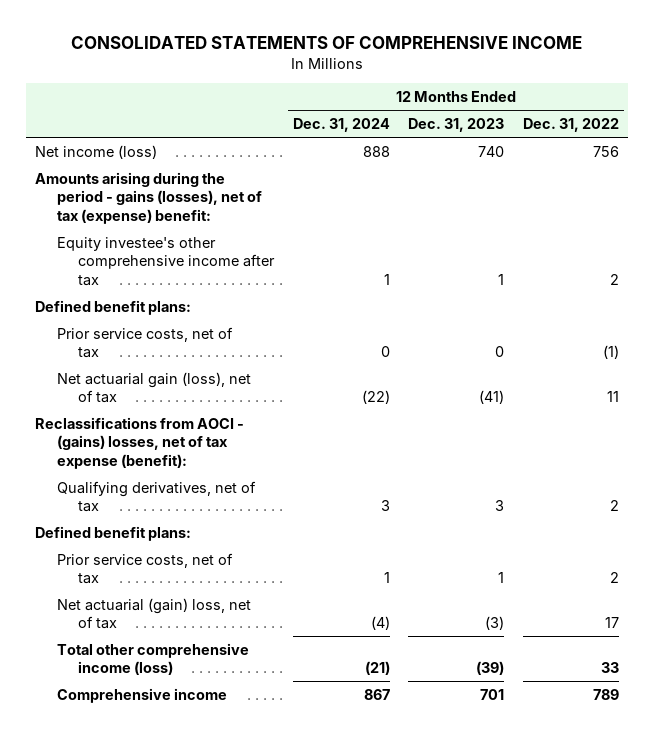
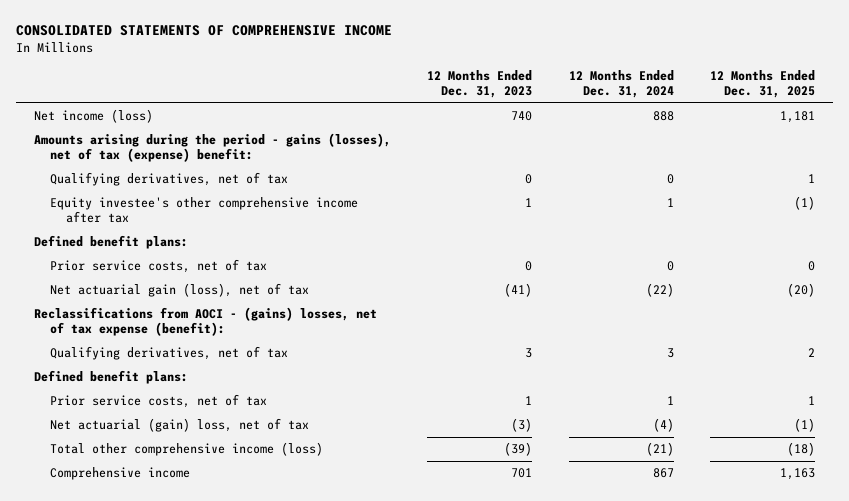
- | 12 Months Ended Dec. 31, 2024 | 12 Months Ended Dec. 31, 2023 | 12 Months Ended Dec. 31, 2022
+ | 12 Months Ended Dec. 31, 2023 | 12 Months Ended Dec. 31, 2024 | 12 Months Ended Dec. 31, 2025
+ Qualifying derivatives, net of tax | 0 | 0 | 1

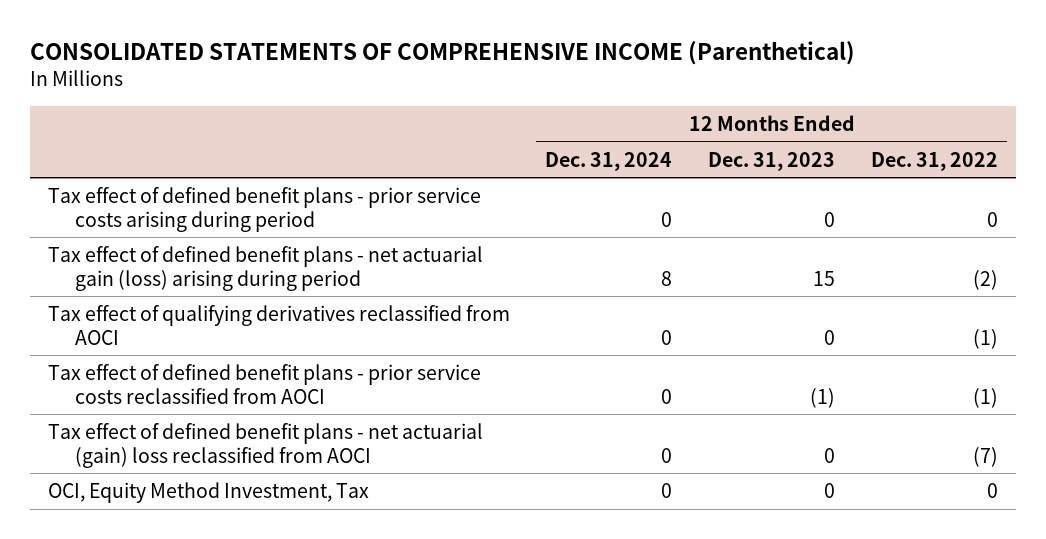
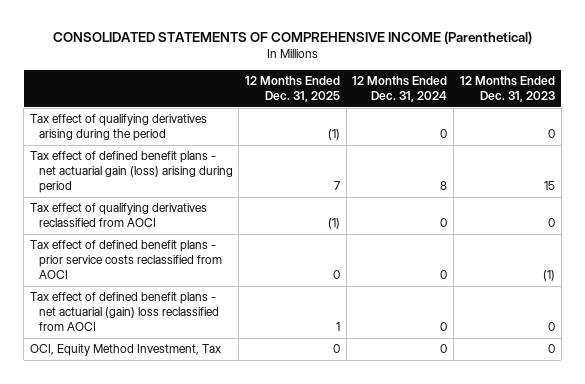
- | 12 Months Ended Dec. 31, 2024 | 12 Months Ended Dec. 31, 2023 | 12 Months Ended Dec. 31, 2022
+ | 12 Months Ended Dec. 31, 2025 | 12 Months Ended Dec. 31, 2024 | 12 Months Ended Dec. 31, 2023
- Tax effect of defined benefit plans - prior service costs arising during period | 0 | 0 | 0
+ Tax effect of qualifying derivatives arising during the period | (1) | 0 | 0

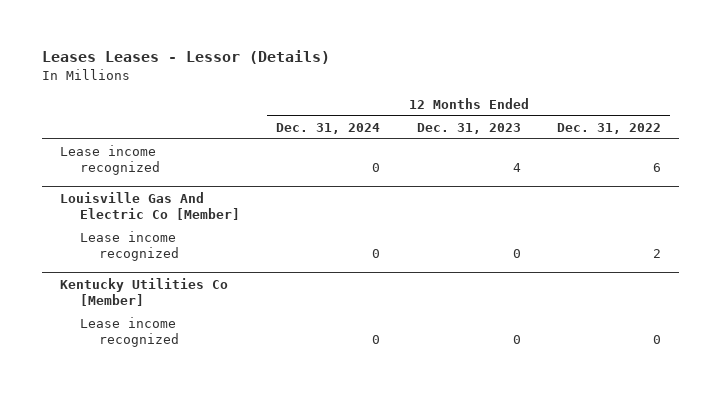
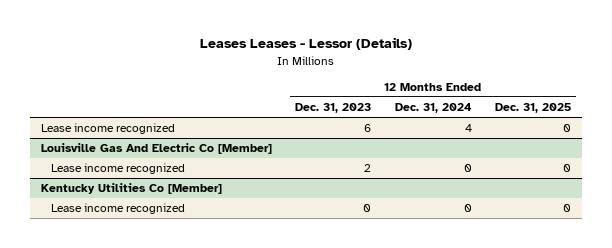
- | 12 Months Ended Dec. 31, 2024 | 12 Months Ended Dec. 31, 2023 | 12 Months Ended Dec. 31, 2022
+ | 12 Months Ended Dec. 31, 2023 | 12 Months Ended Dec. 31, 2024 | 12 Months Ended Dec. 31, 2025
- Lease income recognized | 0 | 4 | 6
+ Lease income recognized | 6 | 4 | 0
@ Louisville Gas And Electric Co [Member]
- Lease income recognized | 0 | 0 | 2
+ Lease income recognized | 2 | 0 | 0

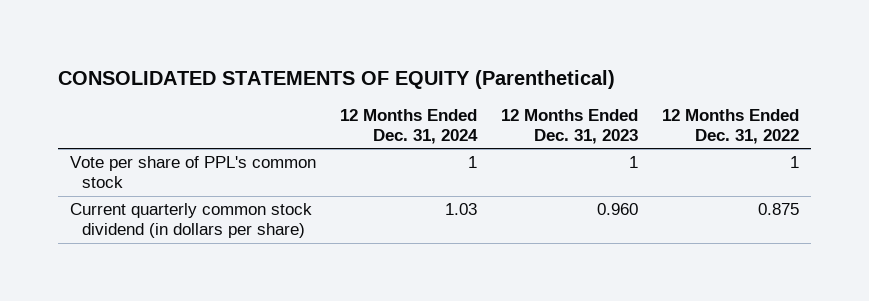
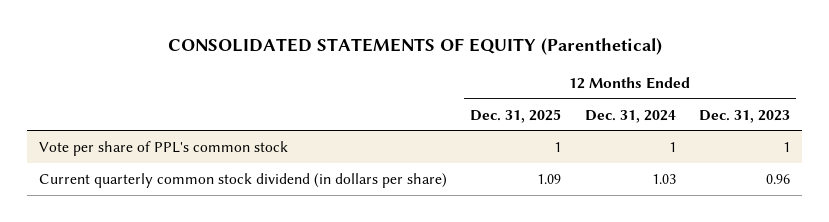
- | 12 Months Ended Dec. 31, 2024 | 12 Months Ended Dec. 31, 2023 | 12 Months Ended Dec. 31, 2022
+ | 12 Months Ended Dec. 31, 2025 | 12 Months Ended Dec. 31, 2024 | 12 Months Ended Dec. 31, 2023
- Current quarterly common stock dividend (in dollars per share) | 1.03 | 0.960 | 0.875
+ Current quarterly common stock dividend (in dollars per share) | 1.09 | 1.03 | 0.96

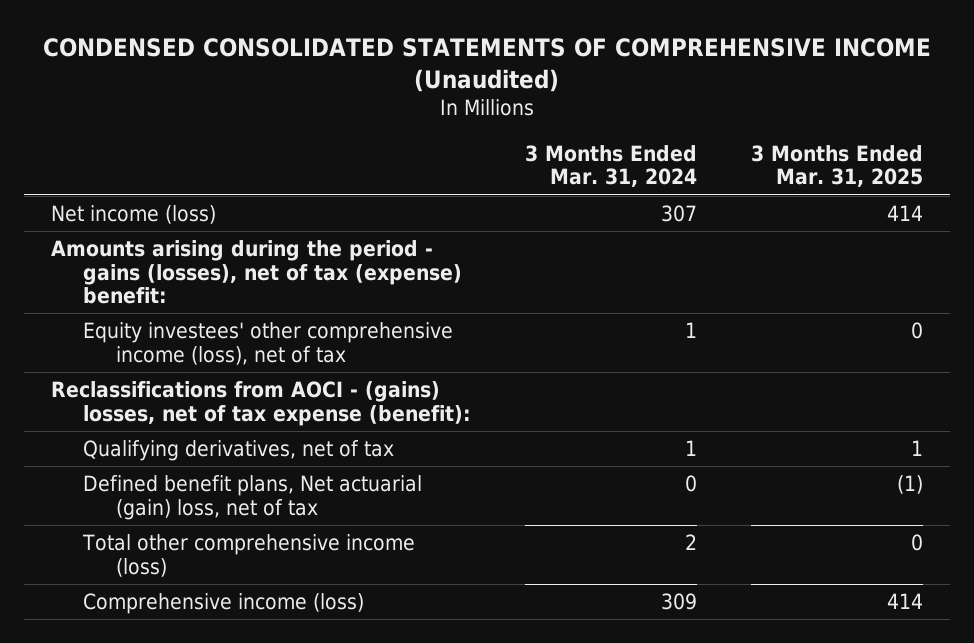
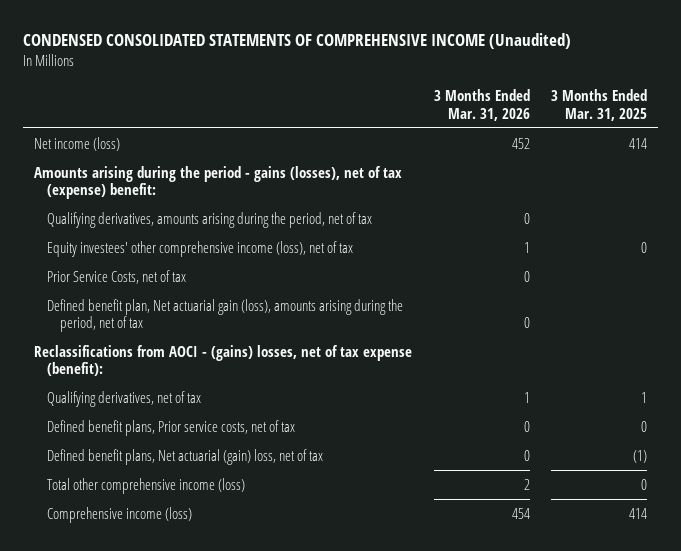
- | 3 Months Ended Mar. 31, 2024 | 3 Months Ended Mar. 31, 2025
+ | 3 Months Ended Mar. 31, 2026 | 3 Months Ended Mar. 31, 2025
+ Qualifying derivatives, amounts arising during the period, net of tax | 0 |
+ Prior Service Costs, net of tax | 0 |
+ Defined benefit plan, Net actuarial gain (loss), amounts arising during the period, net of tax | 0 |
+ Defined benefit plans, Prior service costs, net of tax | 0 | 0

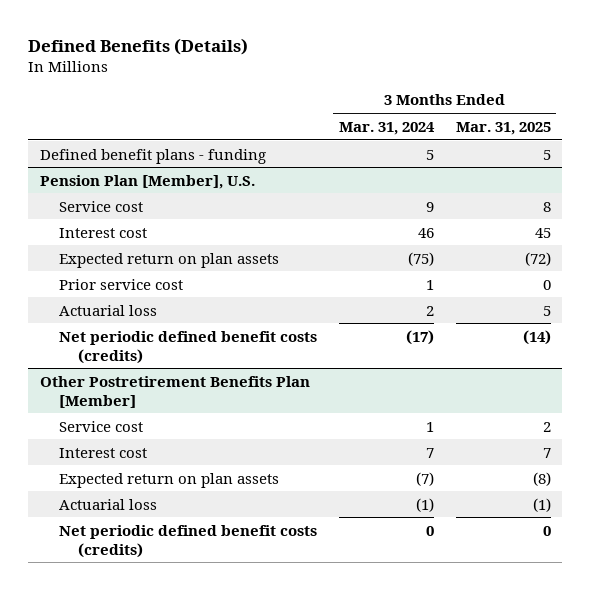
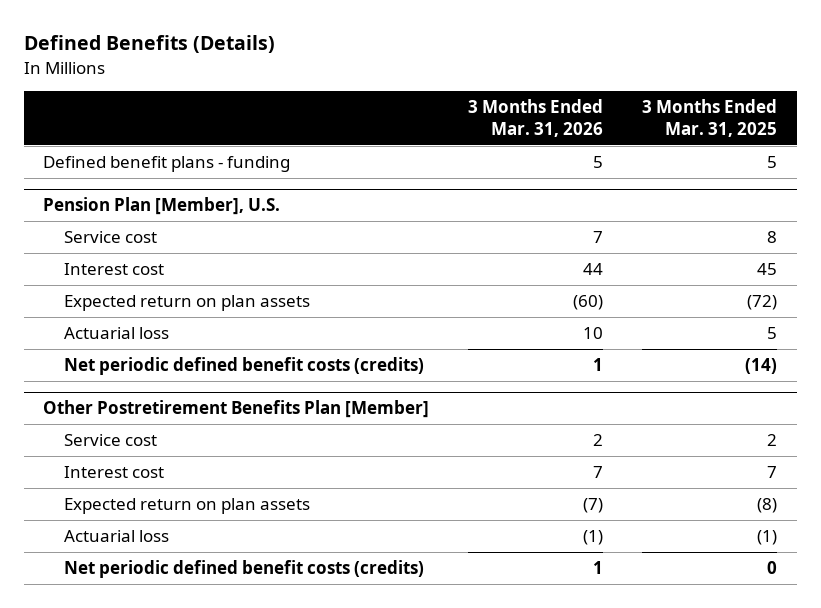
- | 3 Months Ended Mar. 31, 2024 | 3 Months Ended Mar. 31, 2025
+ | 3 Months Ended Mar. 31, 2026 | 3 Months Ended Mar. 31, 2025
@ Pension Plan [Member], U.S.
- Prior service cost | 1 | 0

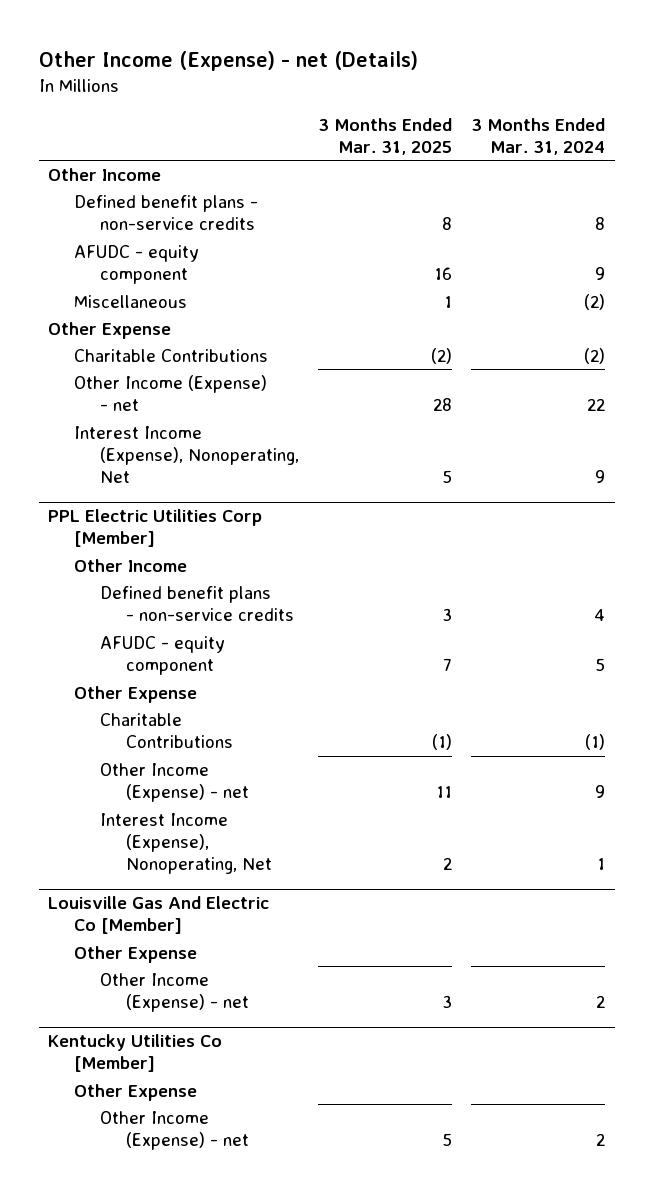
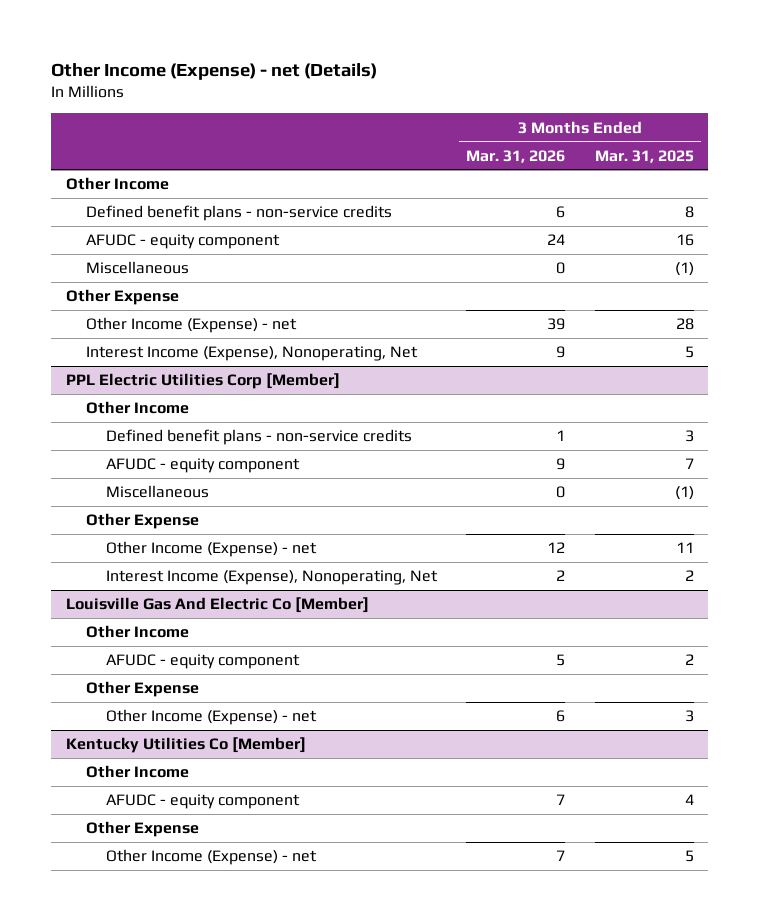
- | 3 Months Ended Mar. 31, 2025 | 3 Months Ended Mar. 31, 2024
+ | 3 Months Ended Mar. 31, 2026 | 3 Months Ended Mar. 31, 2025
- Miscellaneous | 1 | (2)
+ Miscellaneous | 0 | (1)
- Charitable Contributions | (2) | (2)
@ PPL Electric Utilities Corp [Member]
+ Miscellaneous | 0 | (1)
- Charitable Contributions | (1) | (1)
@ Louisville Gas And Electric Co [Member]
+ Other Income
+ AFUDC - equity component | 5 | 2
@ Kentucky Utilities Co [Member]
+ Other Income
+ AFUDC - equity component | 7 | 4

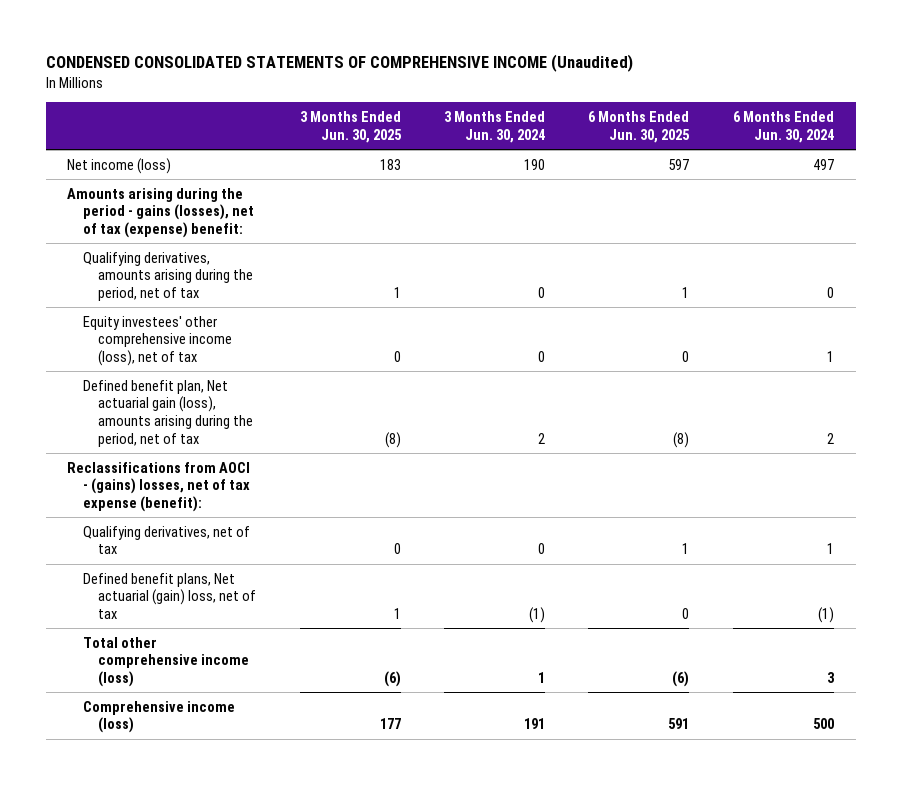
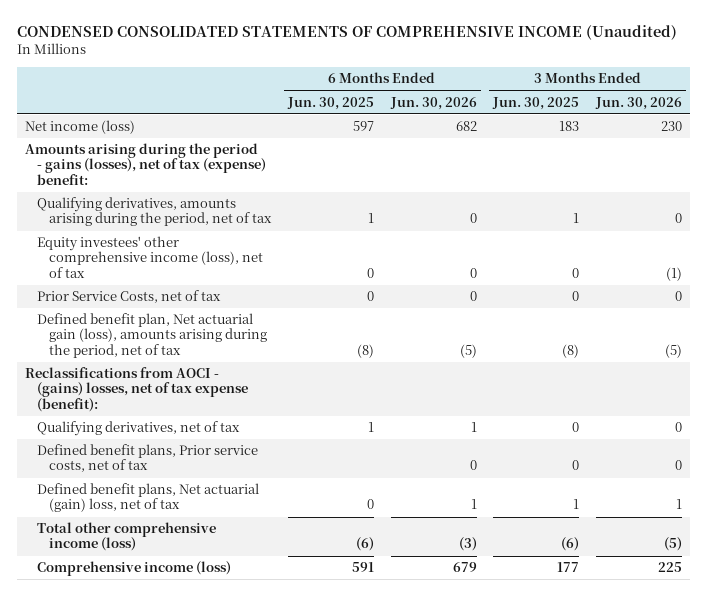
- | 3 Months Ended Jun. 30, 2025 | 3 Months Ended Jun. 30, 2024 | 6 Months Ended Jun. 30, 2025 | 6 Months Ended Jun. 30, 2024
+ | 6 Months Ended Jun. 30, 2025 | 6 Months Ended Jun. 30, 2026 | 3 Months Ended Jun. 30, 2025 | 3 Months Ended Jun. 30, 2026
+ Prior Service Costs, net of tax | 0 | 0 | 0 | 0
+ Defined benefit plans, Prior service costs, net of tax | | 0 | 0 | 0

